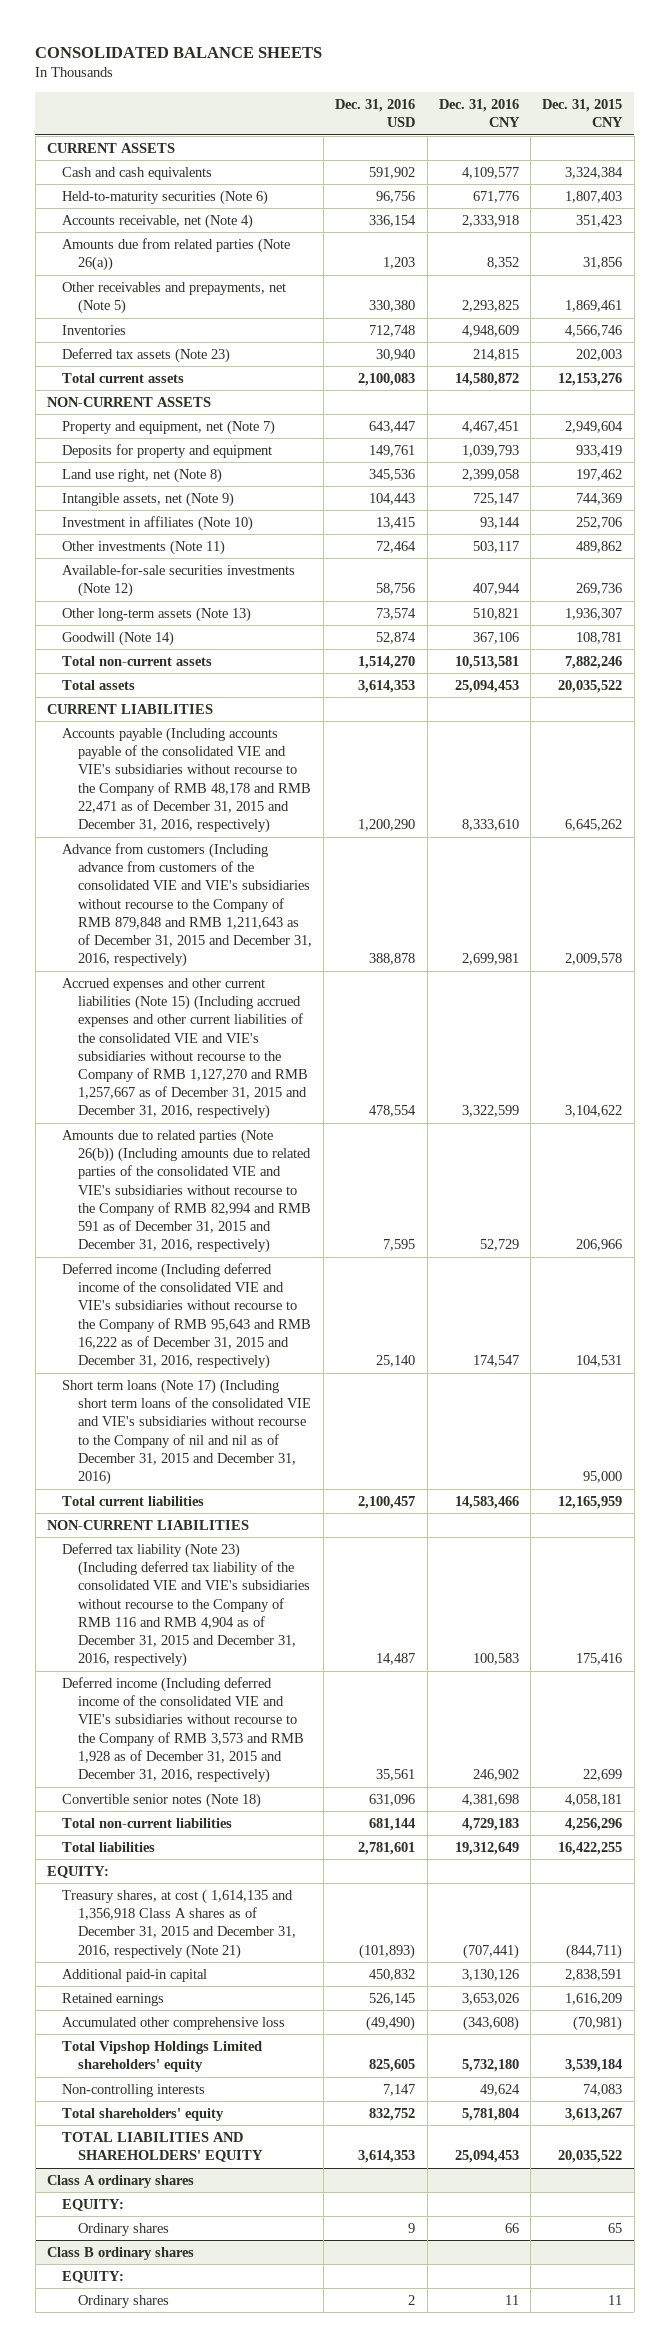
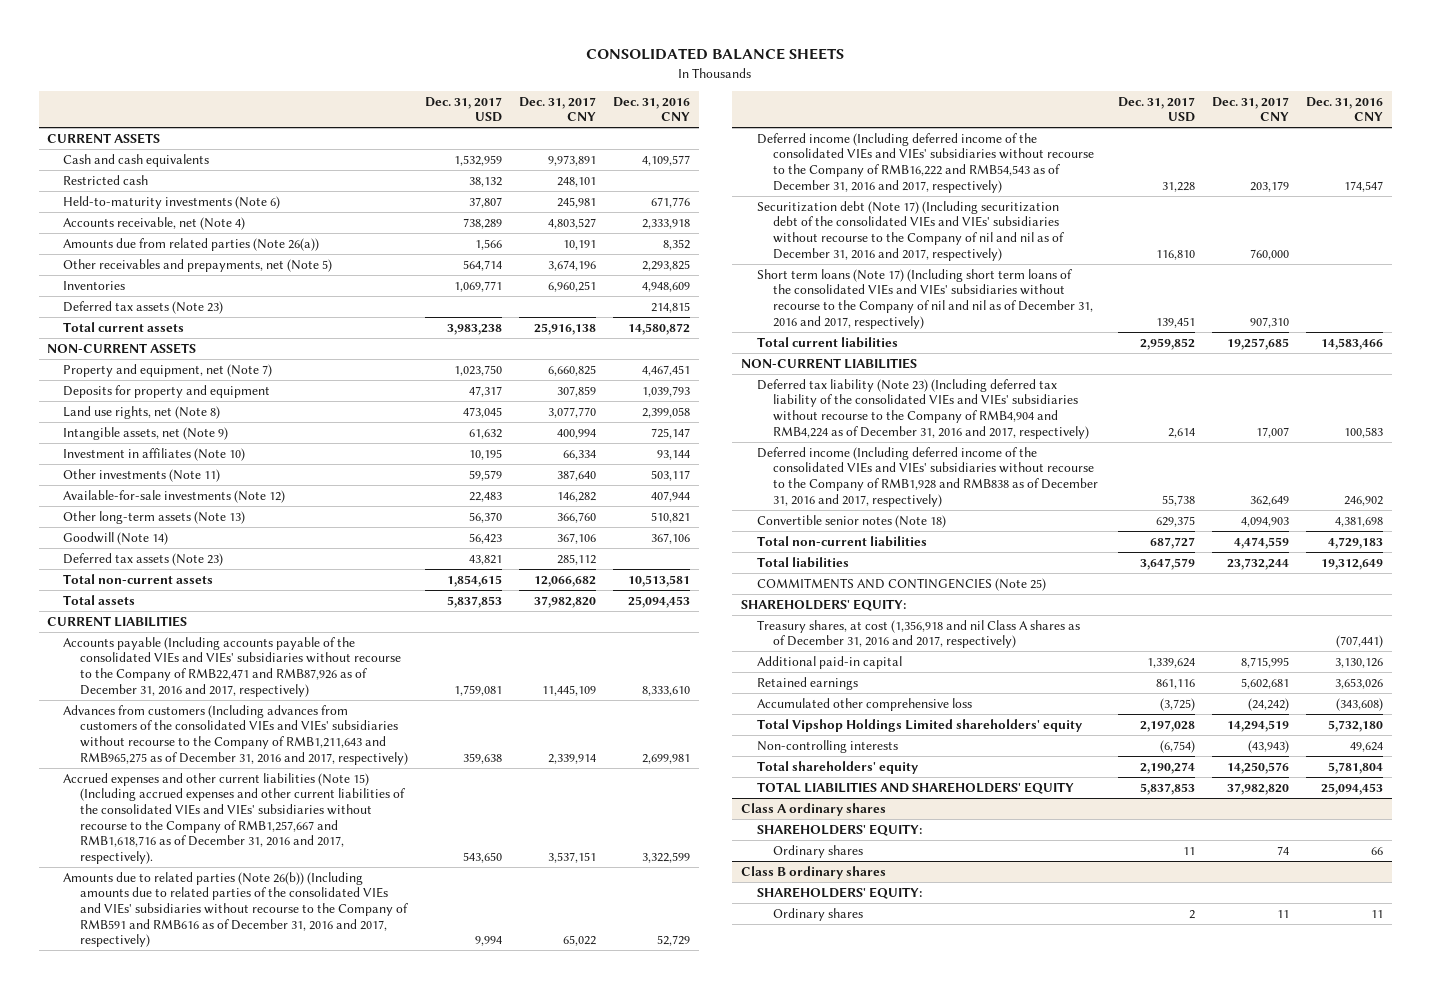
- | Dec. 31, 2016 USD | Dec. 31, 2016 CNY | Dec. 31, 2015 CNY
+ | Dec. 31, 2017 USD | Dec. 31, 2017 CNY | Dec. 31, 2016 CNY
- Held-to-maturity securities (Note 6) | 96,756 | 671,776 | 1,807,403
+ Restricted cash | 38,132 | 248,101 |
+ Held-to-maturity investments (Note 6) | 37,807 | 245,981 | 671,776
- Land use right, net (Note 8) | 345,536 | 2,399,058 | 197,462
+ Land use rights, net (Note 8) | 473,045 | 3,077,770 | 2,399,058
- Available-for-sale securities investments (Note 12) | 58,756 | 407,944 | 269,736
+ Available-for-sale investments (Note 12) | 22,483 | 146,282 | 407,944
+ Deferred tax assets (Note 23) | 43,821 | 285,112 |
- Accounts payable (Including accounts payable of the consolidated VIE and VIE's subsidiaries without recourse to the Company of RMB 48,178 and RMB 22,471 as of December 31, 2015 and December 31, 2016, respectively) | 1,200,290 | 8,333,610 | 6,645,262
- Advance from customers (Including advance from customers of the consolidated VIE and VIE's subsidiaries without recourse to the Company of RMB 879,848 and RMB 1,211,643 as of December 31, 2015 and December 31, 2016, respectively) | 388,878 | 2,699,981 | 2,009,578
- Accrued expenses and other current liabilities (Note 15) (Including accrued expenses and other current liabilities of the consolidated VIE and VIE's subsidiaries without recourse to the Company of RMB 1,127,270 and RMB 1,257,667 as of December 31, 2015 and December 31, 2016, respectively) | 478,554 | 3,322,599 | 3,104,622
- Amounts due to related parties (Note 26(b)) (Including amounts due to related parties of the consolidated VIE and VIE's subsidiaries without recourse to the Company of RMB 82,994 and RMB 591 as of December 31, 2015 and December 31, 2016, respectively) | 7,595 | 52,729 | 206,966
- Deferred income (Including deferred income of the consolidated VIE and VIE's subsidiaries without recourse to the Company of RMB 95,643 and RMB 16,222 as of December 31, 2015 and December 31, 2016, respectively) | 25,140 | 174,547 | 104,531
- Short term loans (Note 17) (Including short term loans of the consolidated VIE and VIE's subsidiaries without recourse to the Company of nil and nil as of December 31, 2015 and December 31, 2016) | | | 95,000
+ Accounts payable (Including accounts payable of the consolidated VIEs and VIEs' subsidiaries without recourse to the Company of RMB22,471 and RMB87,926 as of December 31, 2016 and 2017, respectively) | 1,759,081 | 11,445,109 | 8,333,610
+ Advances from customers (Including advances from customers of the consolidated VIEs and VIEs' subsidiaries without recourse to the Company of RMB1,211,643 and RMB965,275 as of December 31, 2016 and 2017, respectively) | 359,638 | 2,339,914 | 2,699,981
+ Accrued expenses and other current liabilities (Note 15) (Including accrued expenses and other current liabilities of the consolidated VIEs and VIEs' subsidiaries without recourse to the Company of RMB1,257,667 and RMB1,618,716 as of December 31, 2016 and 2017, respectively). | 543,650 | 3,537,151 | 3,322,599
+ Amounts due to related parties (Note 26(b)) (Including amounts due to related parties of the consolidated VIEs and VIEs' subsidiaries without recourse to the Company of RMB591 and RMB616 as of December 31, 2016 and 2017, respectively) | 9,994 | 65,022 | 52,729
+ Deferred income (Including deferred income of the consolidated VIEs and VIEs' subsidiaries without recourse to the Company of RMB16,222 and RMB54,543 as of December 31, 2016 and 2017, respectively) | 31,228 | 203,179 | 174,547
+ Securitization debt (Note 17) (Including securitization debt of the consolidated VIEs and VIEs' subsidiaries without recourse to the Company of nil and nil as of December 31, 2016 and 2017, respectively) | 116,810 | 760,000 |
+ Short term loans (Note 17) (Including short term loans of the consolidated VIEs and VIEs' subsidiaries without recourse to the Company of nil and nil as of December 31, 2016 and 2017, respectively) | 139,451 | 907,310 |
- Deferred tax liability (Note 23) (Including deferred tax liability of the consolidated VIE and VIE's subsidiaries without recourse to the Company of RMB 116 and RMB 4,904 as of December 31, 2015 and December 31, 2016, respectively) | 14,487 | 100,583 | 175,416
- Deferred income (Including deferred income of the consolidated VIE and VIE's subsidiaries without recourse to the Company of RMB 3,573 and RMB 1,928 as of December 31, 2015 and December 31, 2016, respectively) | 35,561 | 246,902 | 22,699
+ Deferred tax liability (Note 23) (Including deferred tax liability of the consolidated VIEs and VIEs' subsidiaries without recourse to the Company of RMB4,904 and RMB4,224 as of December 31, 2016 and 2017, respectively) | 2,614 | 17,007 | 100,583
+ Deferred income (Including deferred income of the consolidated VIEs and VIEs' subsidiaries without recourse to the Company of RMB1,928 and RMB838 as of December 31, 2016 and 2017, respectively) | 55,738 | 362,649 | 246,902
- EQUITY:
- Treasury shares, at cost ( 1,614,135 and 1,356,918 Class A shares as of December 31, 2015 and December 31, 2016, respectively (Note 21) | (101,893) | (707,441) | (844,711)
+ COMMITMENTS AND CONTINGENCIES (Note 25)
+ SHAREHOLDERS' EQUITY:
+ Treasury shares, at cost (1,356,918 and nil Class A shares as of December 31, 2016 and 2017, respectively) | | | (707,441)
@ Class A ordinary shares
- EQUITY:
+ SHAREHOLDERS' EQUITY:
@ Class B ordinary shares
- EQUITY:
+ SHAREHOLDERS' EQUITY:

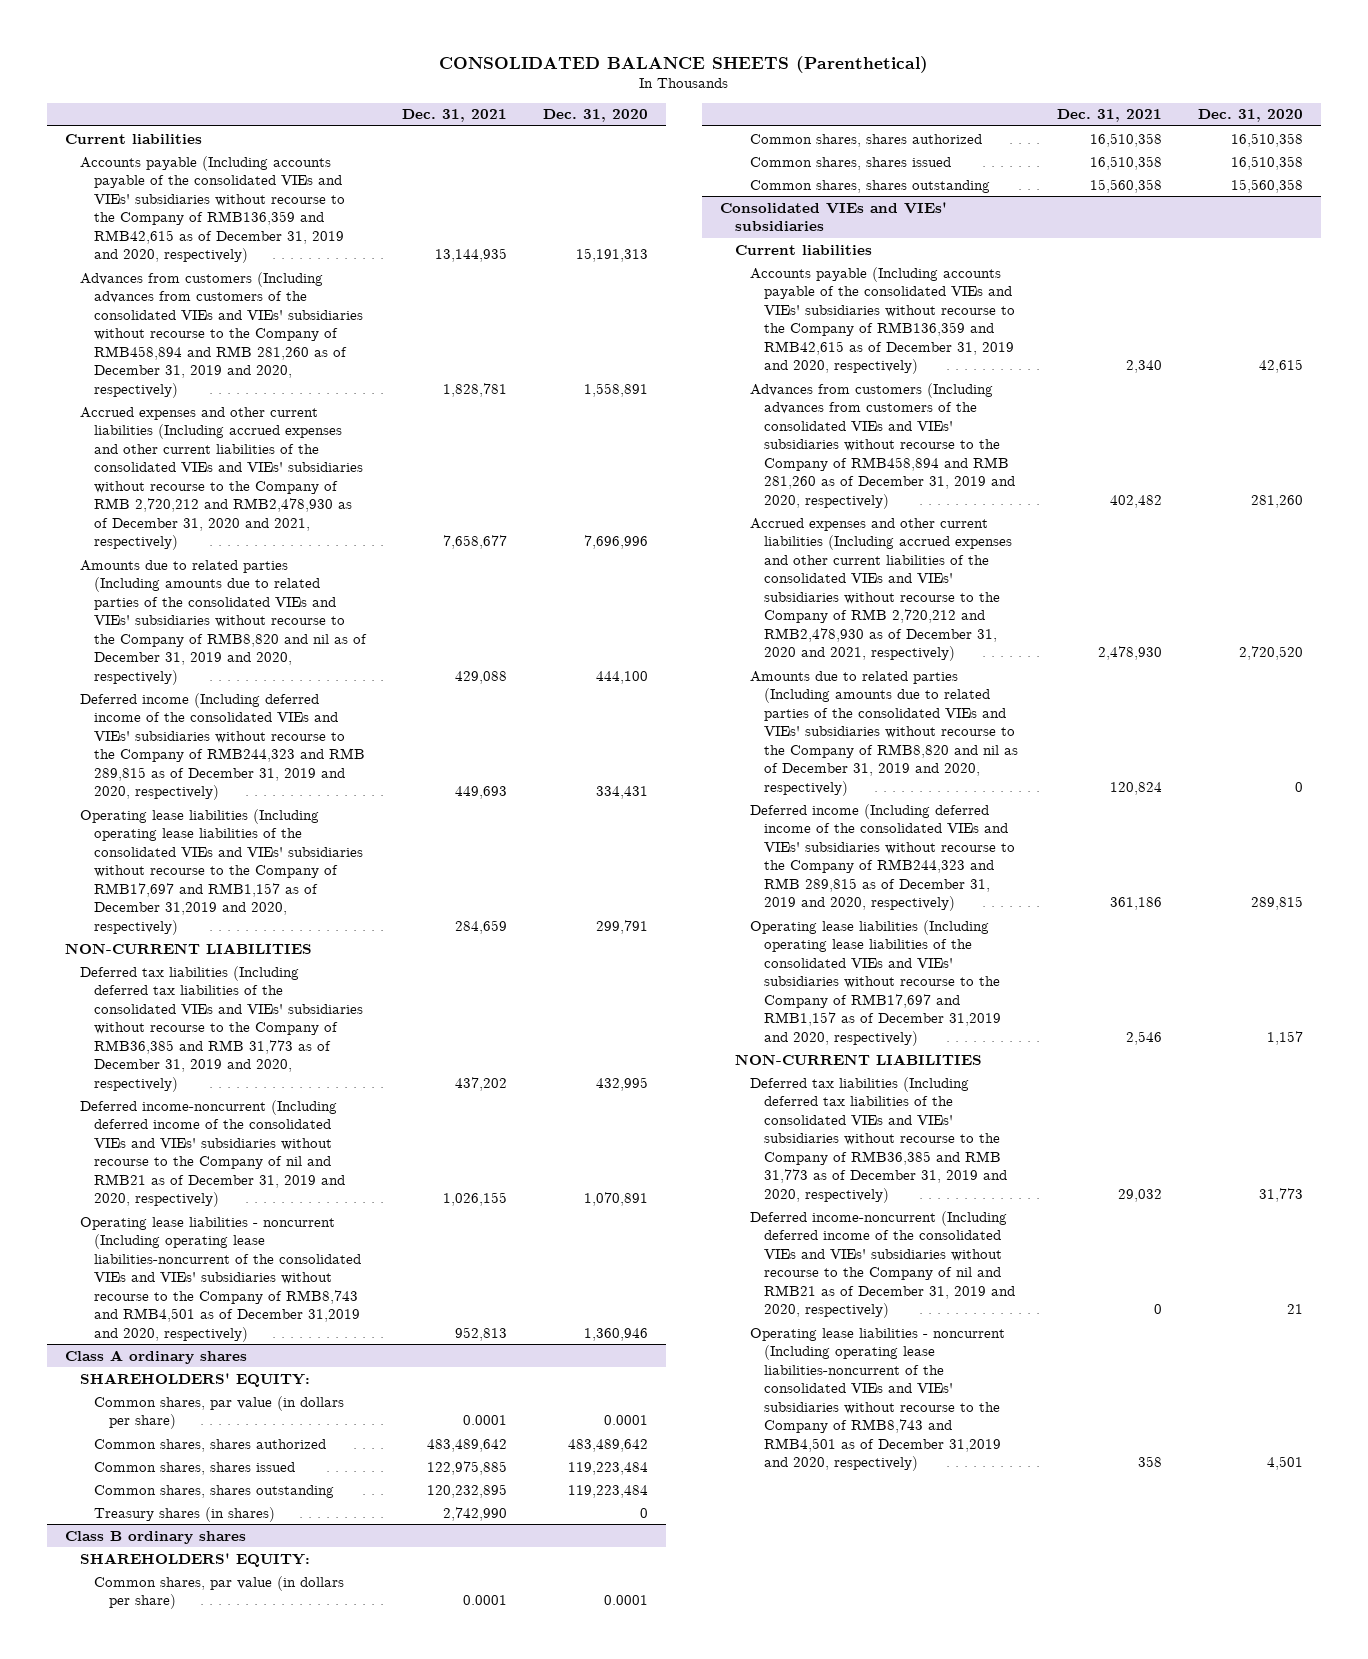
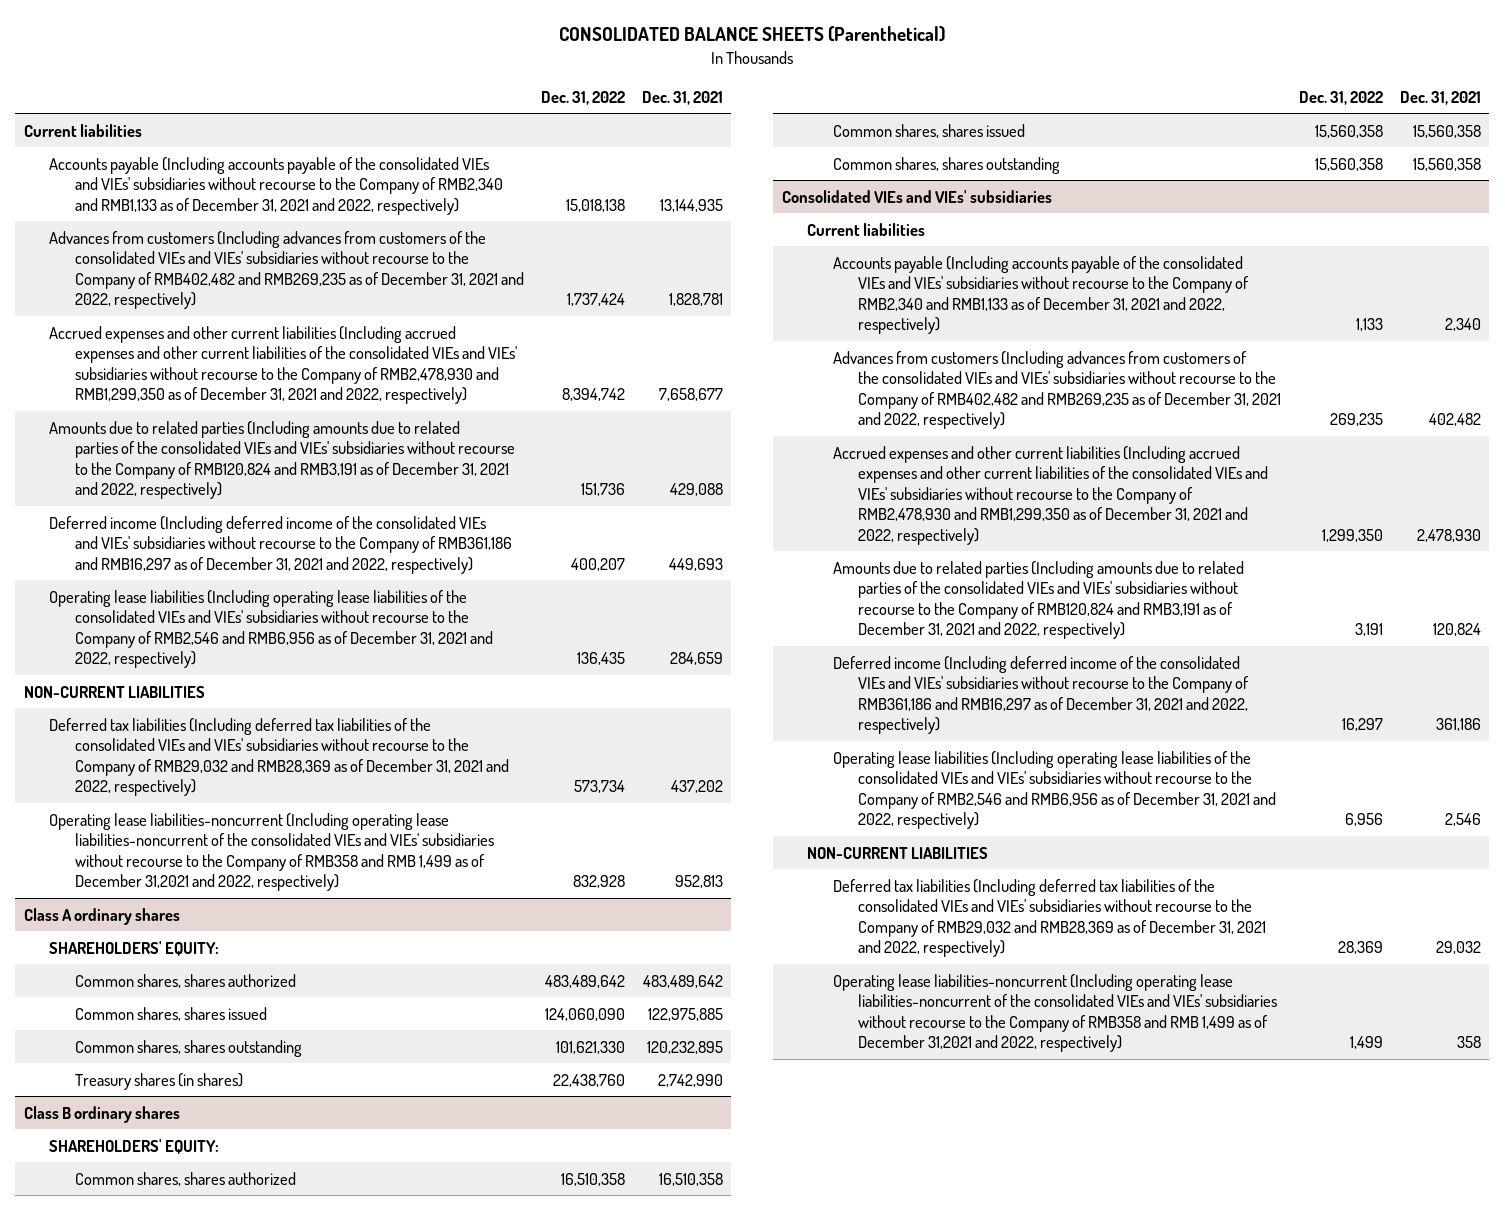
- | Dec. 31, 2021 | Dec. 31, 2020
+ | Dec. 31, 2022 | Dec. 31, 2021
- Accounts payable (Including accounts payable of the consolidated VIEs and VIEs' subsidiaries without recourse to the Company of RMB136,359 and RMB42,615 as of December 31, 2019 and 2020, respectively) | 13,144,935 | 15,191,313
- Advances from customers (Including advances from customers of the consolidated VIEs and VIEs' subsidiaries without recourse to the Company of RMB458,894 and RMB 281,260 as of December 31, 2019 and 2020, respectively) | 1,828,781 | 1,558,891
- Accrued expenses and other current liabilities (Including accrued expenses and other current liabilities of the consolidated VIEs and VIEs' subsidiaries without recourse to the Company of RMB 2,720,212 and RMB2,478,930 as of December 31, 2020 and 2021, respectively) | 7,658,677 | 7,696,996
- Amounts due to related parties (Including amounts due to related parties of the consolidated VIEs and VIEs' subsidiaries without recourse to the Company of RMB8,820 and nil as of December 31, 2019 and 2020, respectively) | 429,088 | 444,100
- Deferred income (Including deferred income of the consolidated VIEs and VIEs' subsidiaries without recourse to the Company of RMB244,323 and RMB 289,815 as of December 31, 2019 and 2020, respectively) | 449,693 | 334,431
- Operating lease liabilities (Including operating lease liabilities of the consolidated VIEs and VIEs' subsidiaries without recourse to the Company of RMB17,697 and RMB1,157 as of December 31,2019 and 2020, respectively) | 284,659 | 299,791
+ Accounts payable (Including accounts payable of the consolidated VIEs and VIEs' subsidiaries without recourse to the Company of RMB2,340 and RMB1,133 as of December 31, 2021 and 2022, respectively) | 15,018,138 | 13,144,935
+ Advances from customers (Including advances from customers of the consolidated VIEs and VIEs' subsidiaries without recourse to the Company of RMB402,482 and RMB269,235 as of December 31, 2021 and 2022, respectively) | 1,737,424 | 1,828,781
+ Accrued expenses and other current liabilities (Including accrued expenses and other current liabilities of the consolidated VIEs and VIEs' subsidiaries without recourse to the Company of RMB2,478,930 and RMB1,299,350 as of December 31, 2021 and 2022, respectively) | 8,394,742 | 7,658,677
+ Amounts due to related parties (Including amounts due to related parties of the consolidated VIEs and VIEs' subsidiaries without recourse to the Company of RMB120,824 and RMB3,191 as of December 31, 2021 and 2022, respectively) | 151,736 | 429,088
+ Deferred income (Including deferred income of the consolidated VIEs and VIEs' subsidiaries without recourse to the Company of RMB361,186 and RMB16,297 as of December 31, 2021 and 2022, respectively) | 400,207 | 449,693
+ Operating lease liabilities (Including operating lease liabilities of the consolidated VIEs and VIEs' subsidiaries without recourse to the Company of RMB2,546 and RMB6,956 as of December 31, 2021 and 2022, respectively) | 136,435 | 284,659
- Deferred tax liabilities (Including deferred tax liabilities of the consolidated VIEs and VIEs' subsidiaries without recourse to the Company of RMB36,385 and RMB 31,773 as of December 31, 2019 and 2020, respectively) | 437,202 | 432,995
- Deferred income-noncurrent (Including deferred income of the consolidated VIEs and VIEs' subsidiaries without recourse to the Company of nil and RMB21 as of December 31, 2019 and 2020, respectively) | 1,026,155 | 1,070,891
- Operating lease liabilities - noncurrent (Including operating lease liabilities-noncurrent of the consolidated VIEs and VIEs' subsidiaries without recourse to the Company of RMB8,743 and RMB4,501 as of December 31,2019 and 2020, respectively) | 952,813 | 1,360,946
+ Deferred tax liabilities (Including deferred tax liabilities of the consolidated VIEs and VIEs' subsidiaries without recourse to the Company of RMB29,032 and RMB28,369 as of December 31, 2021 and 2022, respectively) | 573,734 | 437,202
+ Operating lease liabilities-noncurrent (Including operating lease liabilities-noncurrent of the consolidated VIEs and VIEs' subsidiaries without recourse to the Company of RMB358 and RMB 1,499 as of December 31,2021 and 2022, respectively) | 832,928 | 952,813
@ Class A ordinary shares
- Common shares, par value (in dollars per share) | 0.0001 | 0.0001
@ Class B ordinary shares
- Common shares, par value (in dollars per share) | 0.0001 | 0.0001
- Common shares, shares issued | 16,510,358 | 16,510,358
+ Common shares, shares issued | 15,560,358 | 15,560,358
@ Consolidated VIEs and VIEs' subsidiaries
- Accounts payable (Including accounts payable of the consolidated VIEs and VIEs' subsidiaries without recourse to the Company of RMB136,359 and RMB42,615 as of December 31, 2019 and 2020, respectively) | 2,340 | 42,615
- Advances from customers (Including advances from customers of the consolidated VIEs and VIEs' subsidiaries without recourse to the Company of RMB458,894 and RMB 281,260 as of December 31, 2019 and 2020, respectively) | 402,482 | 281,260
- Accrued expenses and other current liabilities (Including accrued expenses and other current liabilities of the consolidated VIEs and VIEs' subsidiaries without recourse to the Company of RMB 2,720,212 and RMB2,478,930 as of December 31, 2020 and 2021, respectively) | 2,478,930 | 2,720,520
- Amounts due to related parties (Including amounts due to related parties of the consolidated VIEs and VIEs' subsidiaries without recourse to the Company of RMB8,820 and nil as of December 31, 2019 and 2020, respectively) | 120,824 | 0
- Deferred income (Including deferred income of the consolidated VIEs and VIEs' subsidiaries without recourse to the Company of RMB244,323 and RMB 289,815 as of December 31, 2019 and 2020, respectively) | 361,186 | 289,815
- Operating lease liabilities (Including operating lease liabilities of the consolidated VIEs and VIEs' subsidiaries without recourse to the Company of RMB17,697 and RMB1,157 as of December 31,2019 and 2020, respectively) | 2,546 | 1,157
+ Accounts payable (Including accounts payable of the consolidated VIEs and VIEs' subsidiaries without recourse to the Company of RMB2,340 and RMB1,133 as of December 31, 2021 and 2022, respectively) | 1,133 | 2,340
+ Advances from customers (Including advances from customers of the consolidated VIEs and VIEs' subsidiaries without recourse to the Company of RMB402,482 and RMB269,235 as of December 31, 2021 and 2022, respectively) | 269,235 | 402,482
+ Accrued expenses and other current liabilities (Including accrued expenses and other current liabilities of the consolidated VIEs and VIEs' subsidiaries without recourse to the Company of RMB2,478,930 and RMB1,299,350 as of December 31, 2021 and 2022, respectively) | 1,299,350 | 2,478,930
+ Amounts due to related parties (Including amounts due to related parties of the consolidated VIEs and VIEs' subsidiaries without recourse to the Company of RMB120,824 and RMB3,191 as of December 31, 2021 and 2022, respectively) | 3,191 | 120,824
+ Deferred income (Including deferred income of the consolidated VIEs and VIEs' subsidiaries without recourse to the Company of RMB361,186 and RMB16,297 as of December 31, 2021 and 2022, respectively) | 16,297 | 361,186
+ Operating lease liabilities (Including operating lease liabilities of the consolidated VIEs and VIEs' subsidiaries without recourse to the Company of RMB2,546 and RMB6,956 as of December 31, 2021 and 2022, respectively) | 6,956 | 2,546
- Deferred tax liabilities (Including deferred tax liabilities of the consolidated VIEs and VIEs' subsidiaries without recourse to the Company of RMB36,385 and RMB 31,773 as of December 31, 2019 and 2020, respectively) | 29,032 | 31,773
- Deferred income-noncurrent (Including deferred income of the consolidated VIEs and VIEs' subsidiaries without recourse to the Company of nil and RMB21 as of December 31, 2019 and 2020, respectively) | 0 | 21
- Operating lease liabilities - noncurrent (Including operating lease liabilities-noncurrent of the consolidated VIEs and VIEs' subsidiaries without recourse to the Company of RMB8,743 and RMB4,501 as of December 31,2019 and 2020, respectively) | 358 | 4,501
+ Deferred tax liabilities (Including deferred tax liabilities of the consolidated VIEs and VIEs' subsidiaries without recourse to the Company of RMB29,032 and RMB28,369 as of December 31, 2021 and 2022, respectively) | 28,369 | 29,032
+ Operating lease liabilities-noncurrent (Including operating lease liabilities-noncurrent of the consolidated VIEs and VIEs' subsidiaries without recourse to the Company of RMB358 and RMB 1,499 as of December 31,2021 and 2022, respectively) | 1,499 | 358

